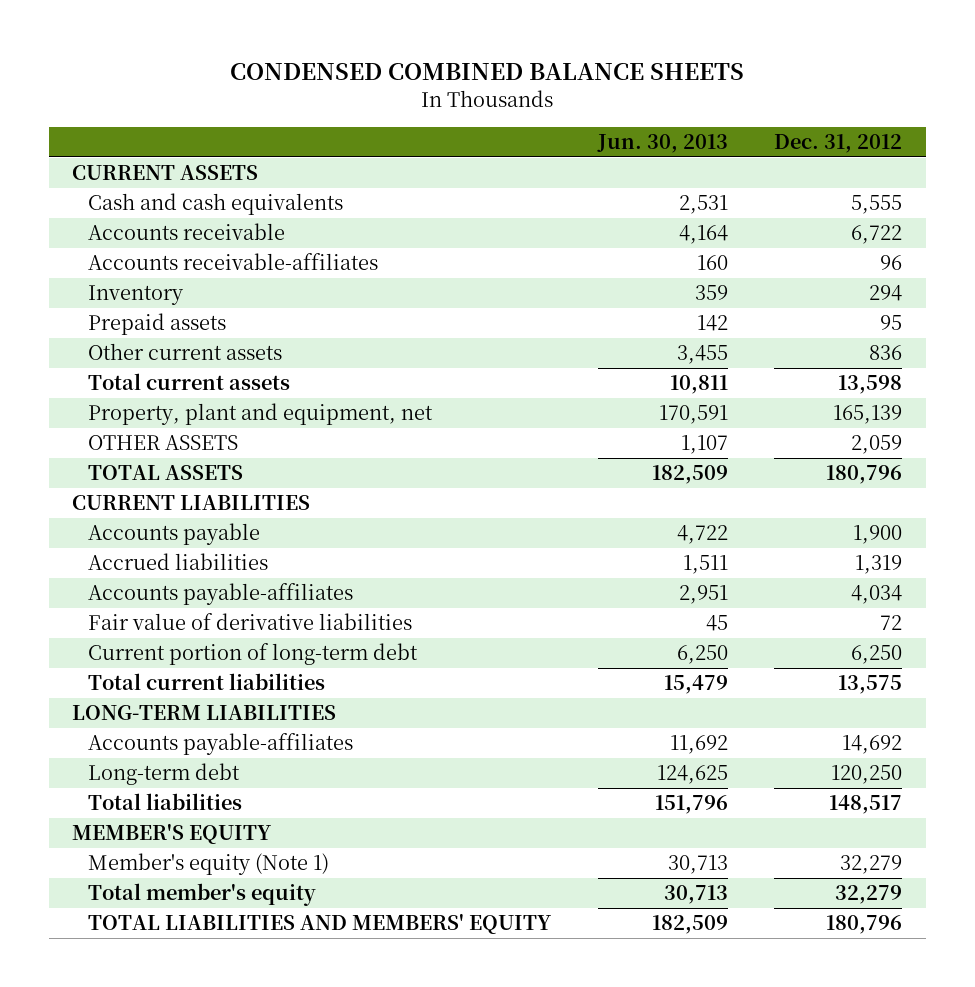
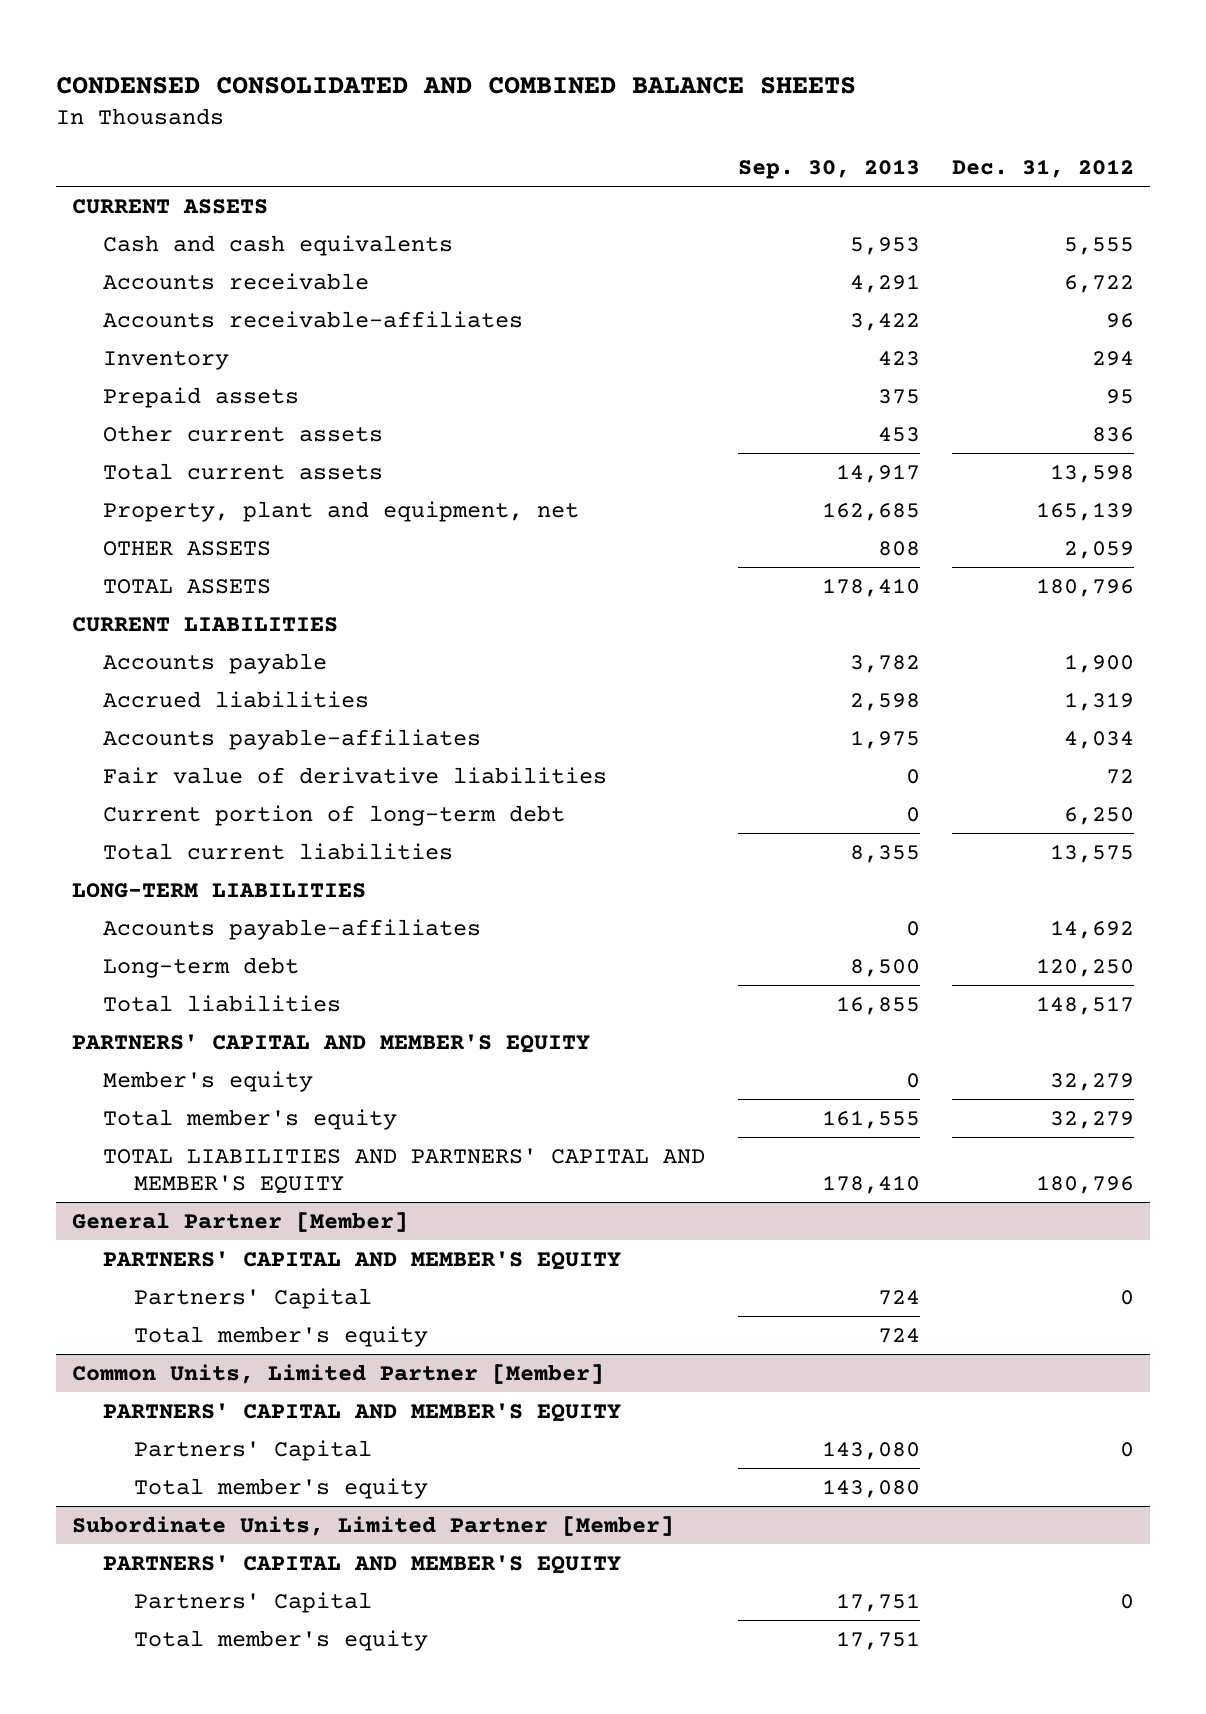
- CONDENSED COMBINED BALANCE SHEETS
+ CONDENSED CONSOLIDATED AND COMBINED BALANCE SHEETS
- | Jun. 30, 2013 | Dec. 31, 2012
+ | Sep. 30, 2013 | Dec. 31, 2012
- MEMBER'S EQUITY
- Member's equity (Note 1) | 30,713 | 32,279
+ PARTNERS' CAPITAL AND MEMBER'S EQUITY
+ Member's equity | 0 | 32,279
- TOTAL LIABILITIES AND MEMBERS' EQUITY | 182,509 | 180,796
+ TOTAL LIABILITIES AND PARTNERS' CAPITAL AND MEMBER'S EQUITY | 178,410 | 180,796
+ General Partner [Member]
+ PARTNERS' CAPITAL AND MEMBER'S EQUITY
+ Partners' Capital | 724 | 0
+ Total member's equity | 724 |
+ Common Units, Limited Partner [Member]
+ PARTNERS' CAPITAL AND MEMBER'S EQUITY
+ Partners' Capital | 143,080 | 0
+ Total member's equity | 143,080 |
+ Subordinate Units, Limited Partner [Member]
+ PARTNERS' CAPITAL AND MEMBER'S EQUITY
+ Partners' Capital | 17,751 | 0
+ Total member's equity | 17,751 |

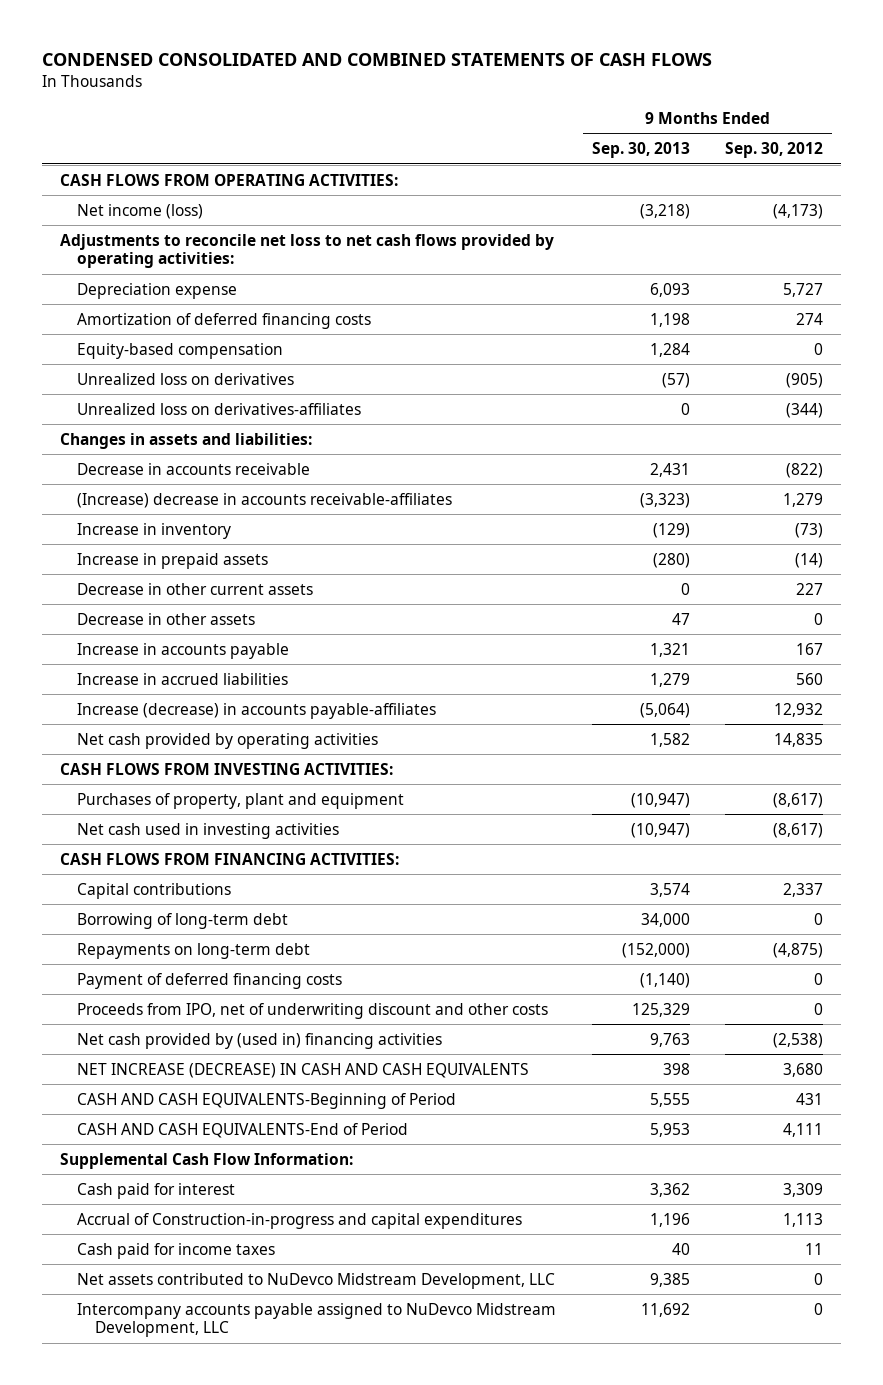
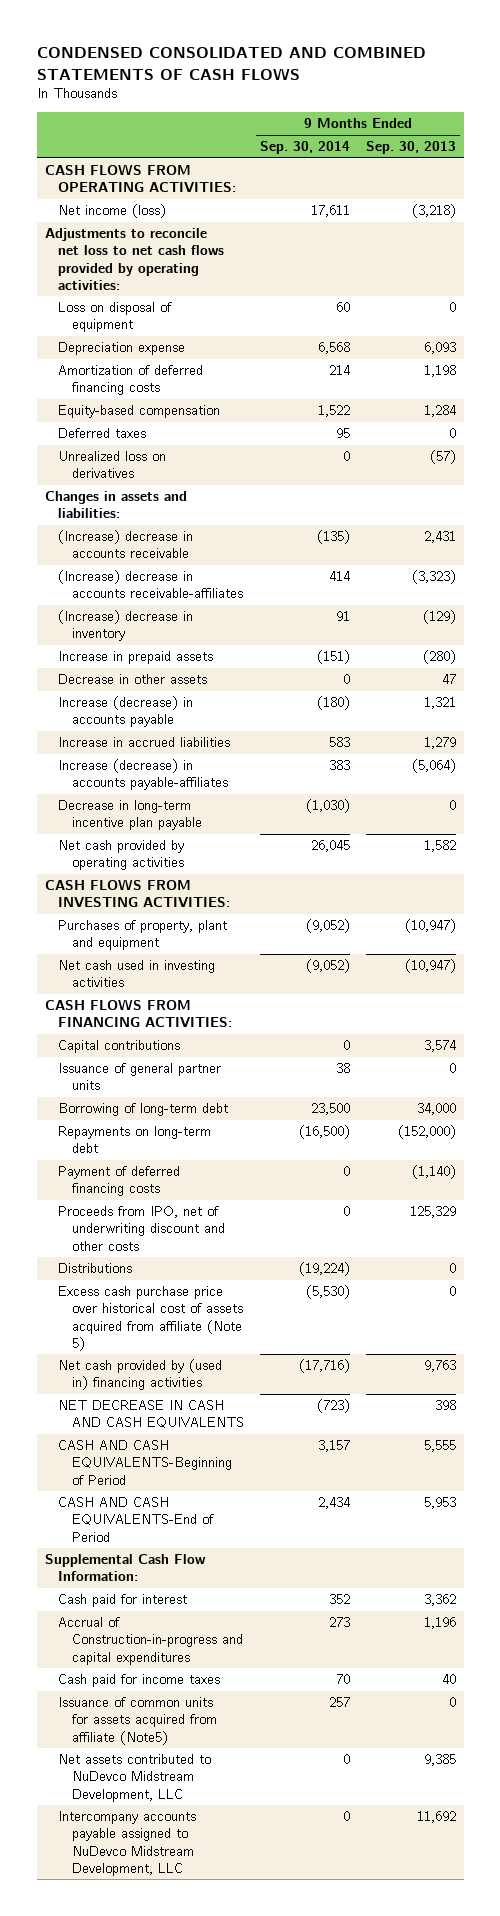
- | 9 Months Ended Sep. 30, 2013 | 9 Months Ended Sep. 30, 2012
+ | 9 Months Ended Sep. 30, 2014 | 9 Months Ended Sep. 30, 2013
+ Loss on disposal of equipment | 60 | 0
+ Deferred taxes | 95 | 0
- Unrealized loss on derivatives-affiliates | 0 | (344)
- Decrease in accounts receivable | 2,431 | (822)
+ (Increase) decrease in accounts receivable | (135) | 2,431
- Increase in inventory | (129) | (73)
+ (Increase) decrease in inventory | 91 | (129)
- Decrease in other current assets | 0 | 227
- Increase in accounts payable | 1,321 | 167
+ Increase (decrease) in accounts payable | (180) | 1,321
+ Decrease in long-term incentive plan payable | (1,030) | 0
+ Issuance of general partner units | 38 | 0
+ Distributions | (19,224) | 0
+ Excess cash purchase price over historical cost of assets acquired from affiliate (Note 5) | (5,530) | 0
- NET INCREASE (DECREASE) IN CASH AND CASH EQUIVALENTS | 398 | 3,680
+ NET DECREASE IN CASH AND CASH EQUIVALENTS | (723) | 398
+ Issuance of common units for assets acquired from affiliate (Note5) | 257 | 0

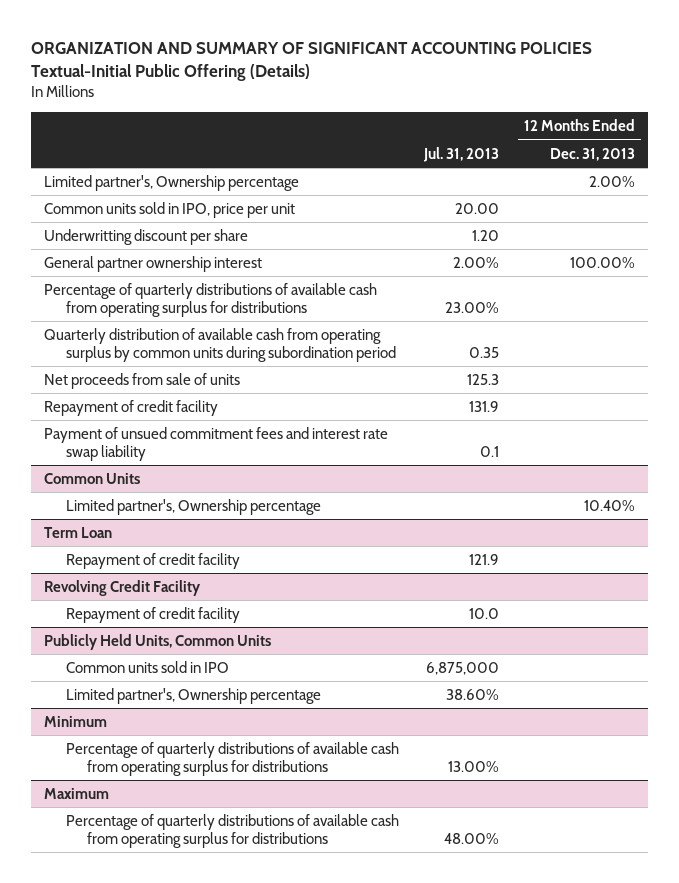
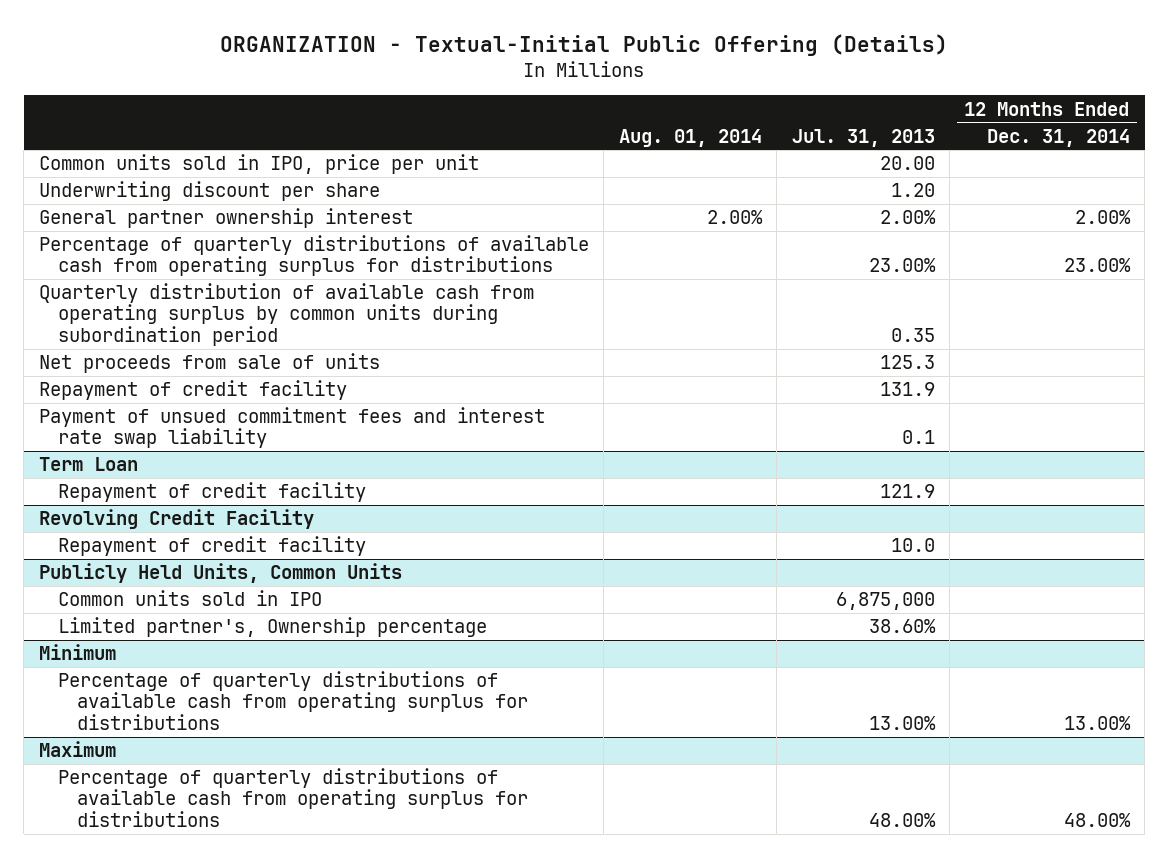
- ORGANIZATION AND SUMMARY OF SIGNIFICANT ACCOUNTING POLICIES Textual-Initial Public Offering (Details)
+ ORGANIZATION - Textual-Initial Public Offering (Details)
- | Jul. 31, 2013 | 12 Months Ended Dec. 31, 2013
+ | Aug. 01, 2014 | Jul. 31, 2013 | 12 Months Ended Dec. 31, 2014
- Limited partner's, Ownership percentage | | 2.00%
- Underwritting discount per share | 1.20 |
+ Underwriting discount per share | | 1.20 |
- Common Units
- Limited partner's, Ownership percentage | | 10.40%

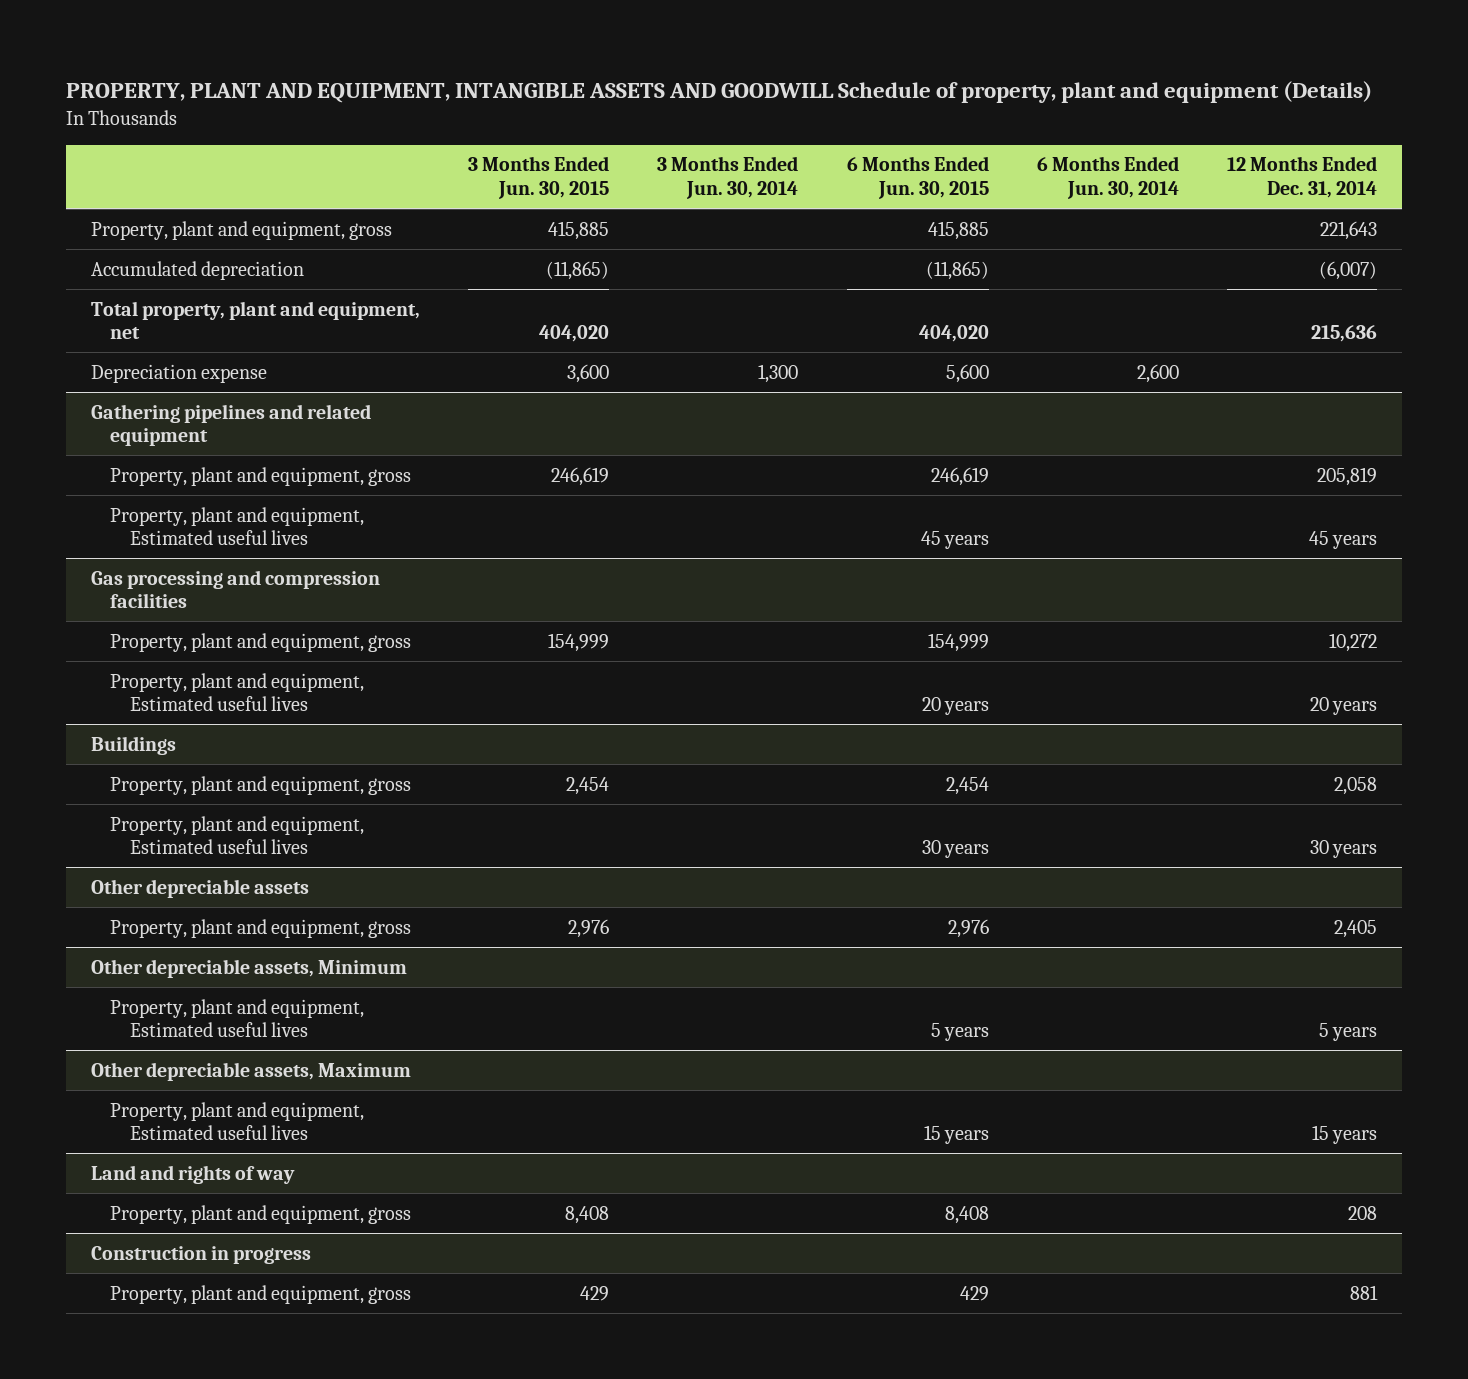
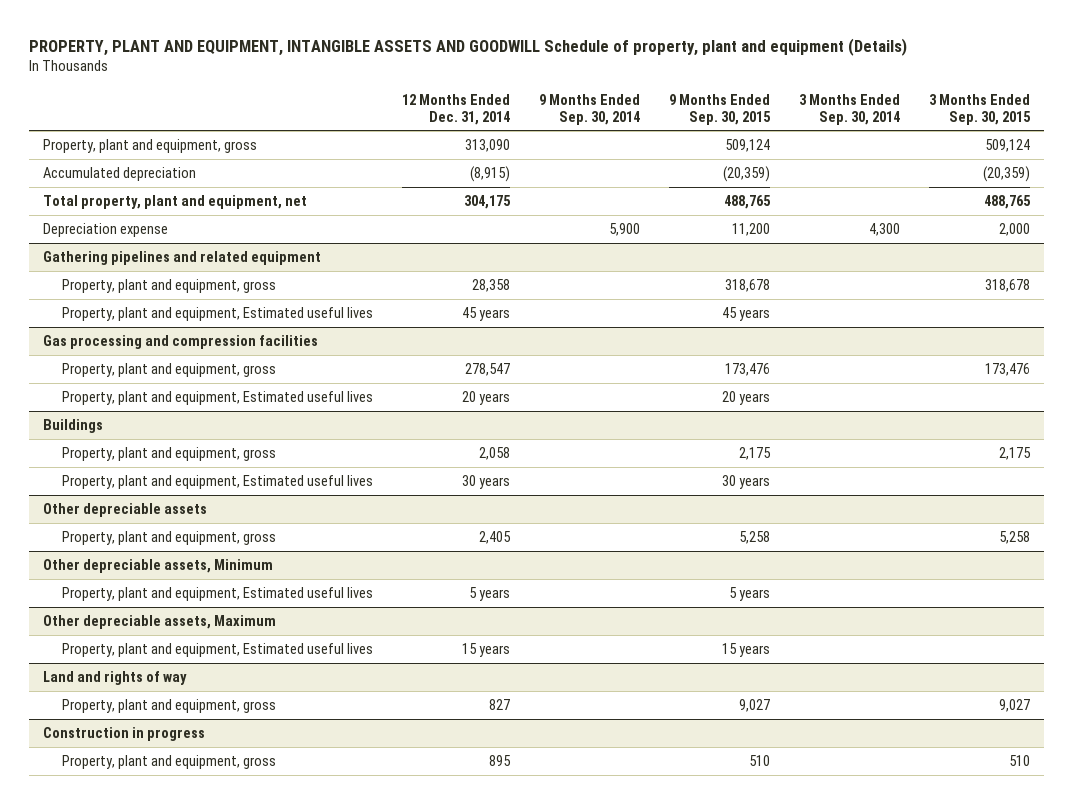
- | 3 Months Ended Jun. 30, 2015 | 3 Months Ended Jun. 30, 2014 | 6 Months Ended Jun. 30, 2015 | 6 Months Ended Jun. 30, 2014 | 12 Months Ended Dec. 31, 2014
+ | 12 Months Ended Dec. 31, 2014 | 9 Months Ended Sep. 30, 2014 | 9 Months Ended Sep. 30, 2015 | 3 Months Ended Sep. 30, 2014 | 3 Months Ended Sep. 30, 2015
- Property, plant and equipment, gross | 415,885 | | 415,885 | | 221,643
- Accumulated depreciation | (11,865) | | (11,865) | | (6,007)
- Total property, plant and equipment, net | 404,020 | | 404,020 | | 215,636
+ Property, plant and equipment, gross | 313,090 | | 509,124 | | 509,124
+ Accumulated depreciation | (8,915) | | (20,359) | | (20,359)
+ Total property, plant and equipment, net | 304,175 | | 488,765 | | 488,765
@ Gathering pipelines and related equipment
- Property, plant and equipment, gross | 246,619 | | 246,619 | | 205,819
+ Property, plant and equipment, gross | 28,358 | | 318,678 | | 318,678
@ Gas processing and compression facilities
- Property, plant and equipment, gross | 154,999 | | 154,999 | | 10,272
+ Property, plant and equipment, gross | 278,547 | | 173,476 | | 173,476
@ Land and rights of way
- Property, plant and equipment, gross | 8,408 | | 8,408 | | 208
+ Property, plant and equipment, gross | 827 | | 9,027 | | 9,027
@ Construction in progress
- Property, plant and equipment, gross | 429 | | 429 | | 881
+ Property, plant and equipment, gross | 895 | | 510 | | 510

